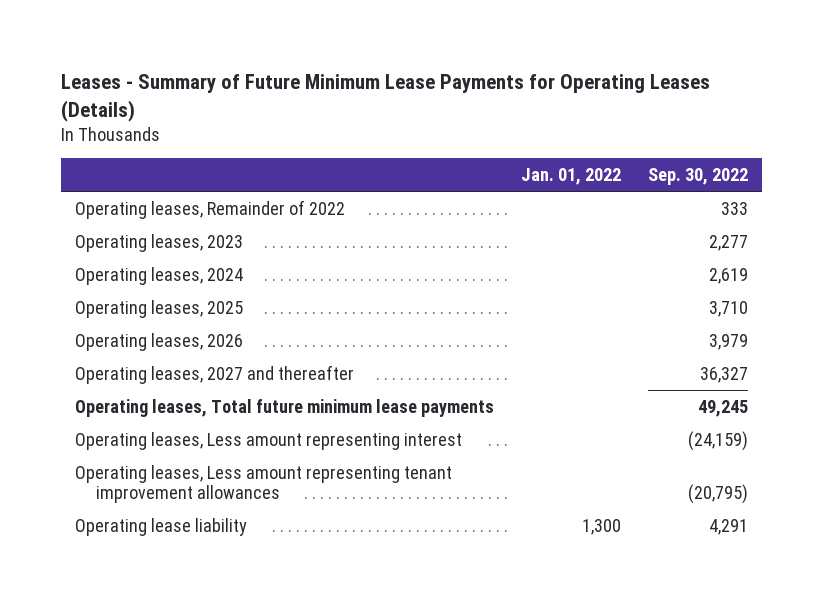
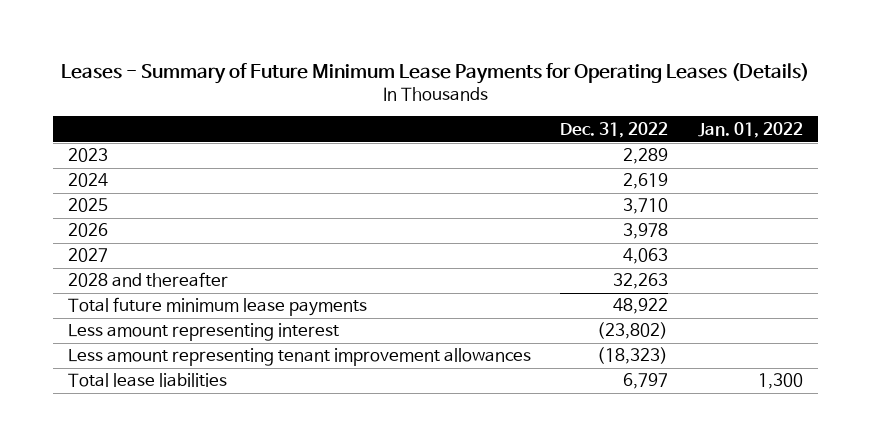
- | Jan. 01, 2022 | Sep. 30, 2022
+ | Dec. 31, 2022 | Jan. 01, 2022
- Operating leases, Remainder of 2022 | | 333
- Operating leases, 2023 | | 2,277
- Operating leases, 2024 | | 2,619
- Operating leases, 2025 | | 3,710
- Operating leases, 2026 | | 3,979
- Operating leases, 2027 and thereafter | | 36,327
- Operating leases, Total future minimum lease payments | | 49,245
- Operating leases, Less amount representing interest | | (24,159)
- Operating leases, Less amount representing tenant improvement allowances | | (20,795)
- Operating lease liability | 1,300 | 4,291
+ 2023 | 2,289 |
+ 2024 | 2,619 |
+ 2025 | 3,710 |
+ 2026 | 3,978 |
+ 2027 | 4,063 |
+ 2028 and thereafter | 32,263 |
+ Total future minimum lease payments | 48,922 |
+ Less amount representing interest | (23,802) |
+ Less amount representing tenant improvement allowances | (18,323) |
+ Total lease liabilities | 6,797 | 1,300

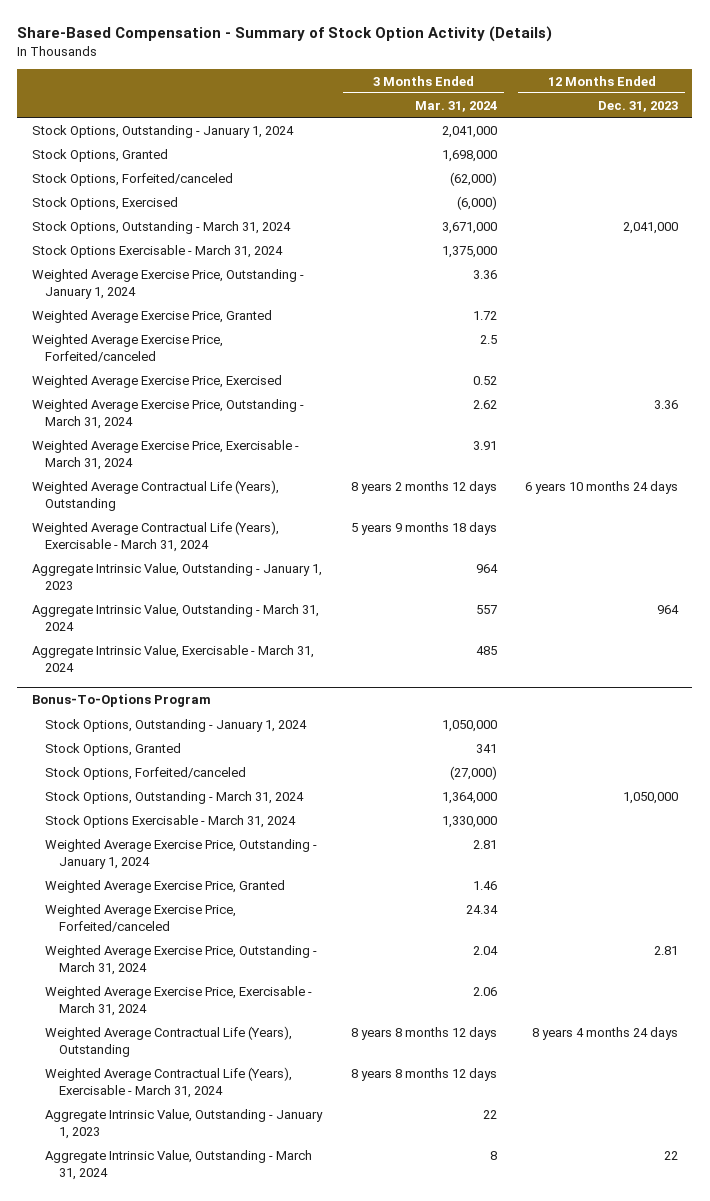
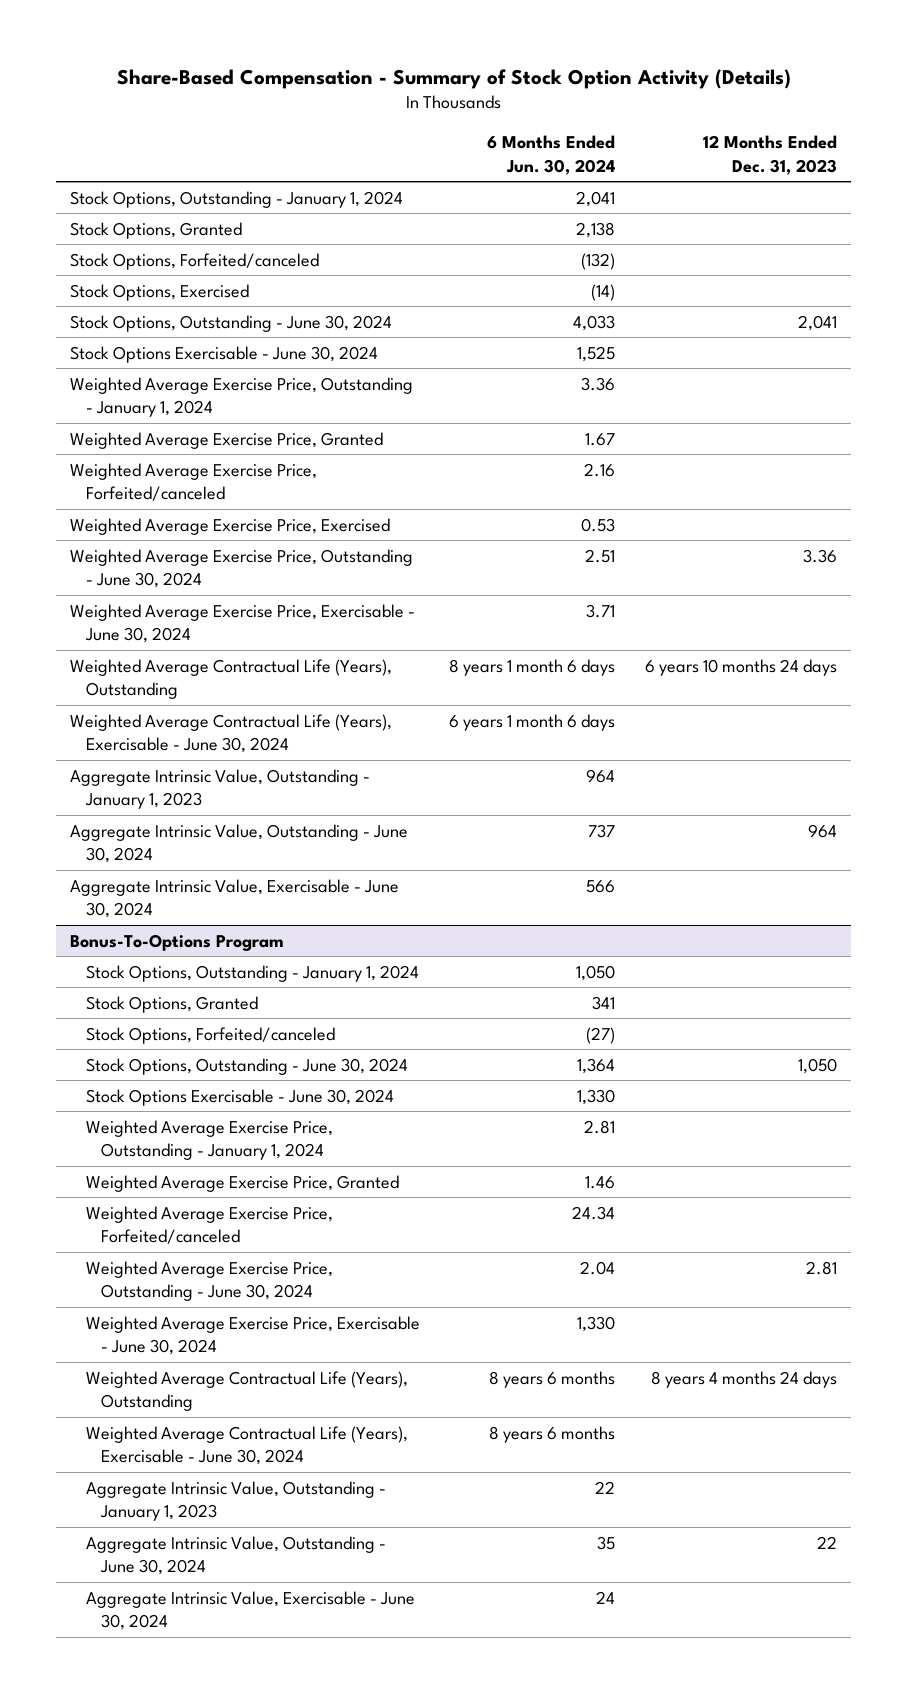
- | 3 Months Ended Mar. 31, 2024 | 12 Months Ended Dec. 31, 2023
+ | 6 Months Ended Jun. 30, 2024 | 12 Months Ended Dec. 31, 2023
- Stock Options, Outstanding - March 31, 2024 | 3,671,000 | 2,041,000
- Stock Options Exercisable - March 31, 2024 | 1,375,000 |
+ Stock Options, Outstanding - June 30, 2024 | 4,033 | 2,041
+ Stock Options Exercisable - June 30, 2024 | 1,525 |
- Weighted Average Exercise Price, Outstanding - March 31, 2024 | 2.62 | 3.36
- Weighted Average Exercise Price, Exercisable - March 31, 2024 | 3.91 |
+ Weighted Average Exercise Price, Outstanding - June 30, 2024 | 2.51 | 3.36
+ Weighted Average Exercise Price, Exercisable - June 30, 2024 | 3.71 |
- Weighted Average Contractual Life (Years), Exercisable - March 31, 2024 | 5 years 9 months 18 days |
+ Weighted Average Contractual Life (Years), Exercisable - June 30, 2024 | 6 years 1 month 6 days |
- Aggregate Intrinsic Value, Outstanding - March 31, 2024 | 557 | 964
- Aggregate Intrinsic Value, Exercisable - March 31, 2024 | 485 |
+ Aggregate Intrinsic Value, Outstanding - June 30, 2024 | 737 | 964
+ Aggregate Intrinsic Value, Exercisable - June 30, 2024 | 566 |
@ Bonus-To-Options Program
- Stock Options, Outstanding - March 31, 2024 | 1,364,000 | 1,050,000
- Stock Options Exercisable - March 31, 2024 | 1,330,000 |
+ Stock Options, Outstanding - June 30, 2024 | 1,364 | 1,050
+ Stock Options Exercisable - June 30, 2024 | 1,330 |
- Weighted Average Exercise Price, Outstanding - March 31, 2024 | 2.04 | 2.81
- Weighted Average Exercise Price, Exercisable - March 31, 2024 | 2.06 |
+ Weighted Average Exercise Price, Outstanding - June 30, 2024 | 2.04 | 2.81
+ Weighted Average Exercise Price, Exercisable - June 30, 2024 | 1,330 |
- Weighted Average Contractual Life (Years), Exercisable - March 31, 2024 | 8 years 8 months 12 days |
+ Weighted Average Contractual Life (Years), Exercisable - June 30, 2024 | 8 years 6 months |
- Aggregate Intrinsic Value, Outstanding - March 31, 2024 | 8 | 22
+ Aggregate Intrinsic Value, Outstanding - June 30, 2024 | 35 | 22
+ Aggregate Intrinsic Value, Exercisable - June 30, 2024 | 24 |

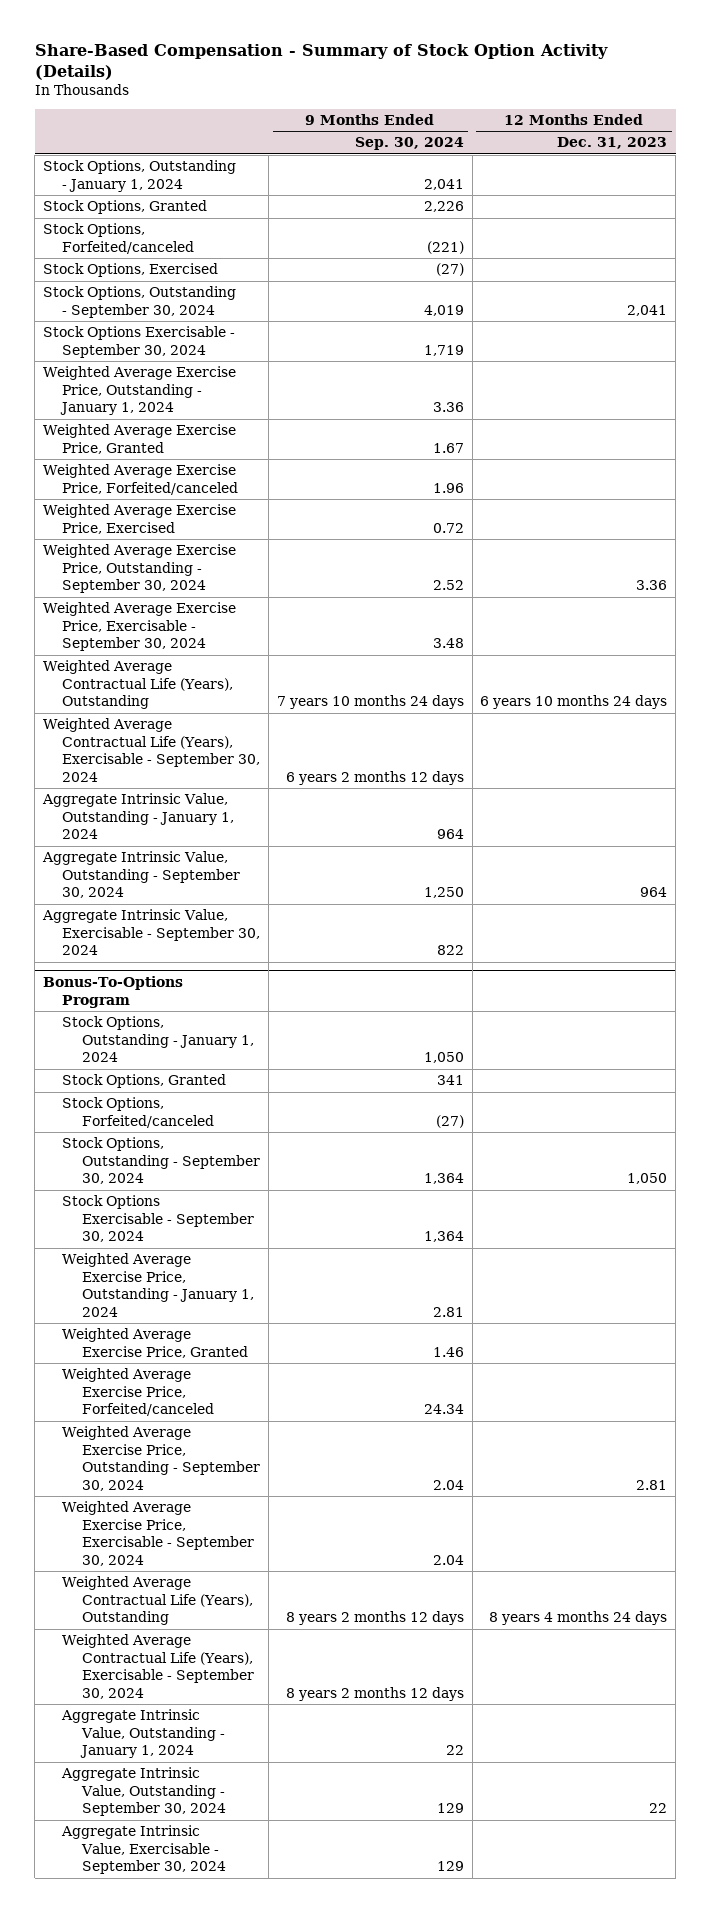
- | 6 Months Ended Jun. 30, 2024 | 12 Months Ended Dec. 31, 2023
+ | 9 Months Ended Sep. 30, 2024 | 12 Months Ended Dec. 31, 2023
- Stock Options, Outstanding - June 30, 2024 | 4,033 | 2,041
- Stock Options Exercisable - June 30, 2024 | 1,525 |
+ Stock Options, Outstanding - September 30, 2024 | 4,019 | 2,041
+ Stock Options Exercisable - September 30, 2024 | 1,719 |
- Weighted Average Exercise Price, Outstanding - June 30, 2024 | 2.51 | 3.36
- Weighted Average Exercise Price, Exercisable - June 30, 2024 | 3.71 |
+ Weighted Average Exercise Price, Outstanding - September 30, 2024 | 2.52 | 3.36
+ Weighted Average Exercise Price, Exercisable - September 30, 2024 | 3.48 |
- Weighted Average Contractual Life (Years), Exercisable - June 30, 2024 | 6 years 1 month 6 days |
- Aggregate Intrinsic Value, Outstanding - January 1, 2023 | 964 |
- Aggregate Intrinsic Value, Outstanding - June 30, 2024 | 737 | 964
- Aggregate Intrinsic Value, Exercisable - June 30, 2024 | 566 |
+ Weighted Average Contractual Life (Years), Exercisable - September 30, 2024 | 6 years 2 months 12 days |
+ Aggregate Intrinsic Value, Outstanding - January 1, 2024 | 964 |
+ Aggregate Intrinsic Value, Outstanding - September 30, 2024 | 1,250 | 964
+ Aggregate Intrinsic Value, Exercisable - September 30, 2024 | 822 |
@ Bonus-To-Options Program
- Stock Options, Outstanding - June 30, 2024 | 1,364 | 1,050
- Stock Options Exercisable - June 30, 2024 | 1,330 |
+ Stock Options, Outstanding - September 30, 2024 | 1,364 | 1,050
+ Stock Options Exercisable - September 30, 2024 | 1,364 |
- Weighted Average Exercise Price, Outstanding - June 30, 2024 | 2.04 | 2.81
- Weighted Average Exercise Price, Exercisable - June 30, 2024 | 1,330 |
+ Weighted Average Exercise Price, Outstanding - September 30, 2024 | 2.04 | 2.81
+ Weighted Average Exercise Price, Exercisable - September 30, 2024 | 2.04 |
- Weighted Average Contractual Life (Years), Exercisable - June 30, 2024 | 8 years 6 months |
- Aggregate Intrinsic Value, Outstanding - January 1, 2023 | 22 |
- Aggregate Intrinsic Value, Outstanding - June 30, 2024 | 35 | 22
- Aggregate Intrinsic Value, Exercisable - June 30, 2024 | 24 |
+ Weighted Average Contractual Life (Years), Exercisable - September 30, 2024 | 8 years 2 months 12 days |
+ Aggregate Intrinsic Value, Outstanding - January 1, 2024 | 22 |
+ Aggregate Intrinsic Value, Outstanding - September 30, 2024 | 129 | 22
+ Aggregate Intrinsic Value, Exercisable - September 30, 2024 | 129 |

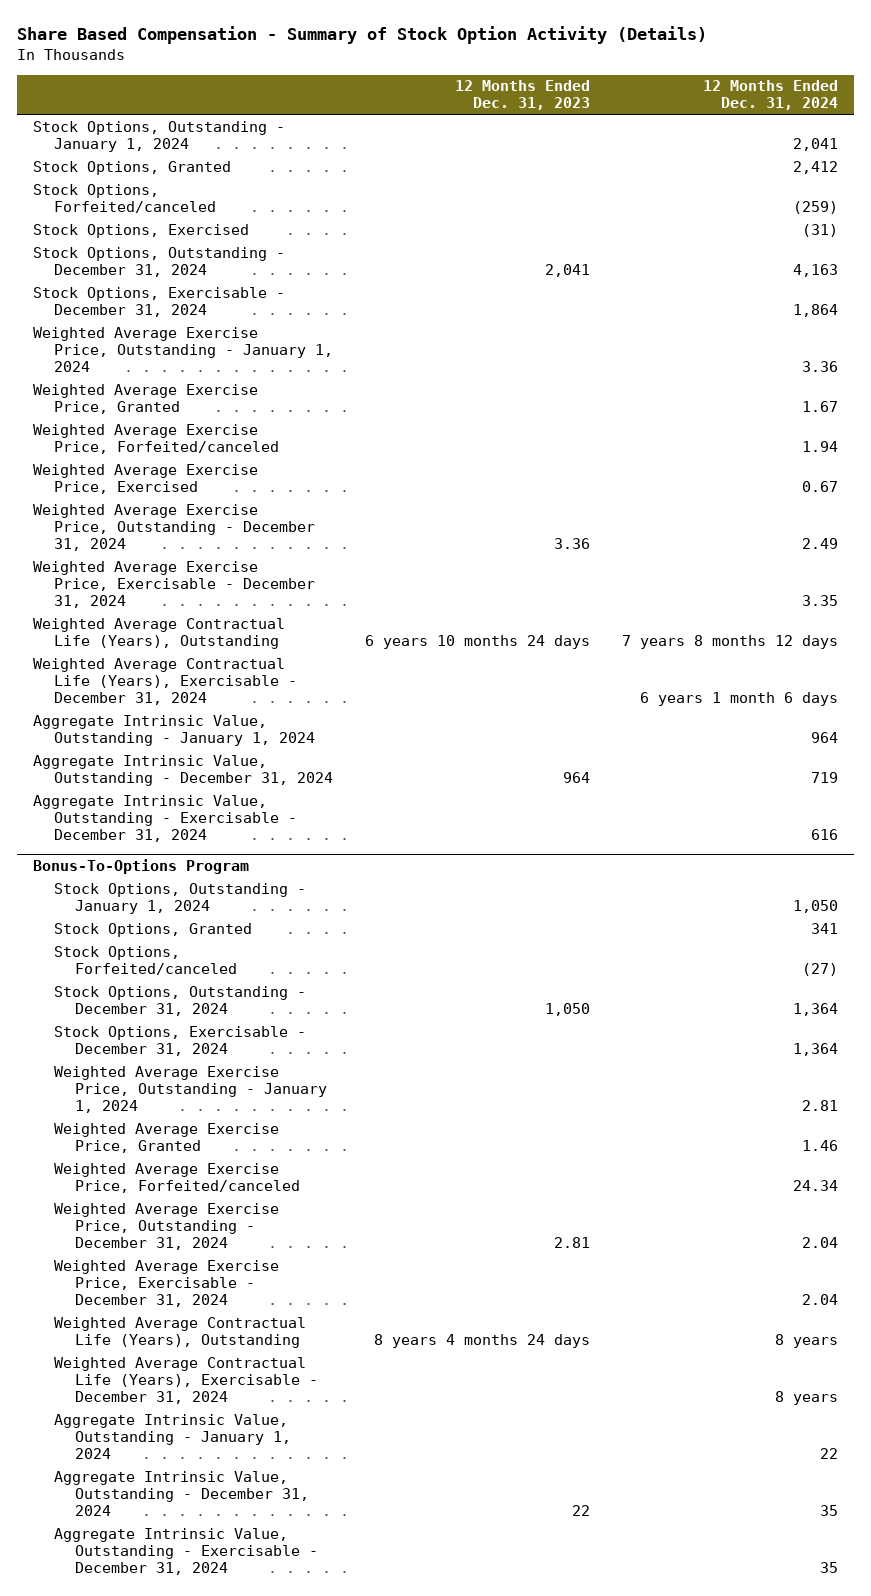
- Share-Based Compensation - Summary of Stock Option Activity (Details)
+ Share Based Compensation - Summary of Stock Option Activity (Details)
- | 9 Months Ended Sep. 30, 2024 | 12 Months Ended Dec. 31, 2023
+ | 12 Months Ended Dec. 31, 2023 | 12 Months Ended Dec. 31, 2024
- Stock Options, Outstanding - September 30, 2024 | 4,019 | 2,041
- Stock Options Exercisable - September 30, 2024 | 1,719 |
+ Stock Options, Outstanding - December 31, 2024 | 2,041 | 4,163
+ Stock Options, Exercisable - December 31, 2024 | | 1,864
- Weighted Average Exercise Price, Outstanding - September 30, 2024 | 2.52 | 3.36
- Weighted Average Exercise Price, Exercisable - September 30, 2024 | 3.48 |
+ Weighted Average Exercise Price, Outstanding - December 31, 2024 | 3.36 | 2.49
+ Weighted Average Exercise Price, Exercisable - December 31, 2024 | | 3.35
- Weighted Average Contractual Life (Years), Exercisable - September 30, 2024 | 6 years 2 months 12 days |
+ Weighted Average Contractual Life (Years), Exercisable - December 31, 2024 | | 6 years 1 month 6 days
- Aggregate Intrinsic Value, Outstanding - September 30, 2024 | 1,250 | 964
- Aggregate Intrinsic Value, Exercisable - September 30, 2024 | 822 |
+ Aggregate Intrinsic Value, Outstanding - December 31, 2024 | 964 | 719
+ Aggregate Intrinsic Value, Outstanding - Exercisable - December 31, 2024 | | 616
@ Bonus-To-Options Program
- Stock Options, Outstanding - September 30, 2024 | 1,364 | 1,050
- Stock Options Exercisable - September 30, 2024 | 1,364 |
+ Stock Options, Outstanding - December 31, 2024 | 1,050 | 1,364
+ Stock Options, Exercisable - December 31, 2024 | | 1,364
- Weighted Average Exercise Price, Outstanding - September 30, 2024 | 2.04 | 2.81
- Weighted Average Exercise Price, Exercisable - September 30, 2024 | 2.04 |
+ Weighted Average Exercise Price, Outstanding - December 31, 2024 | 2.81 | 2.04
+ Weighted Average Exercise Price, Exercisable - December 31, 2024 | | 2.04
- Weighted Average Contractual Life (Years), Exercisable - September 30, 2024 | 8 years 2 months 12 days |
+ Weighted Average Contractual Life (Years), Exercisable - December 31, 2024 | | 8 years
- Aggregate Intrinsic Value, Outstanding - September 30, 2024 | 129 | 22
- Aggregate Intrinsic Value, Exercisable - September 30, 2024 | 129 |
+ Aggregate Intrinsic Value, Outstanding - December 31, 2024 | 22 | 35
+ Aggregate Intrinsic Value, Outstanding - Exercisable - December 31, 2024 | | 35

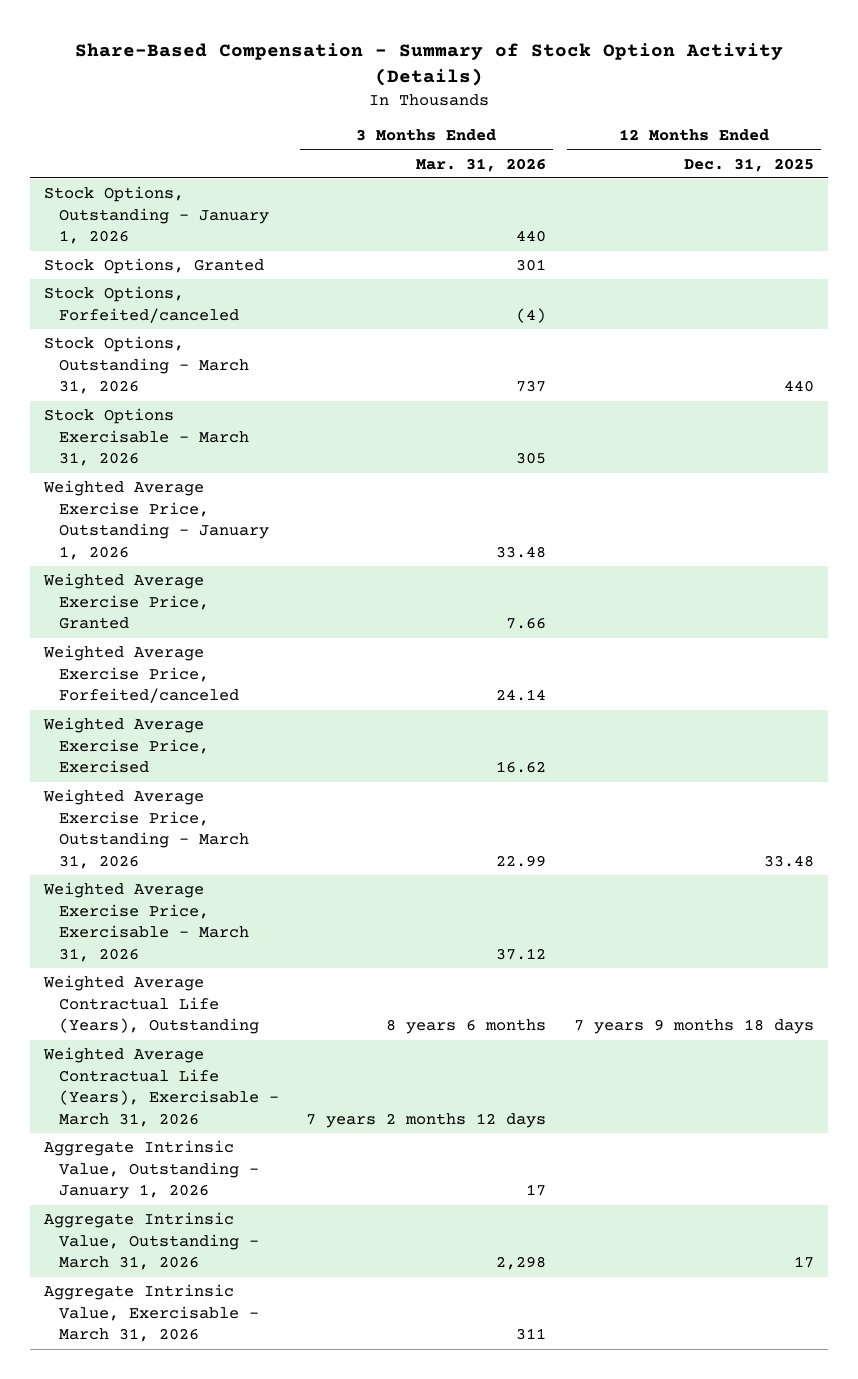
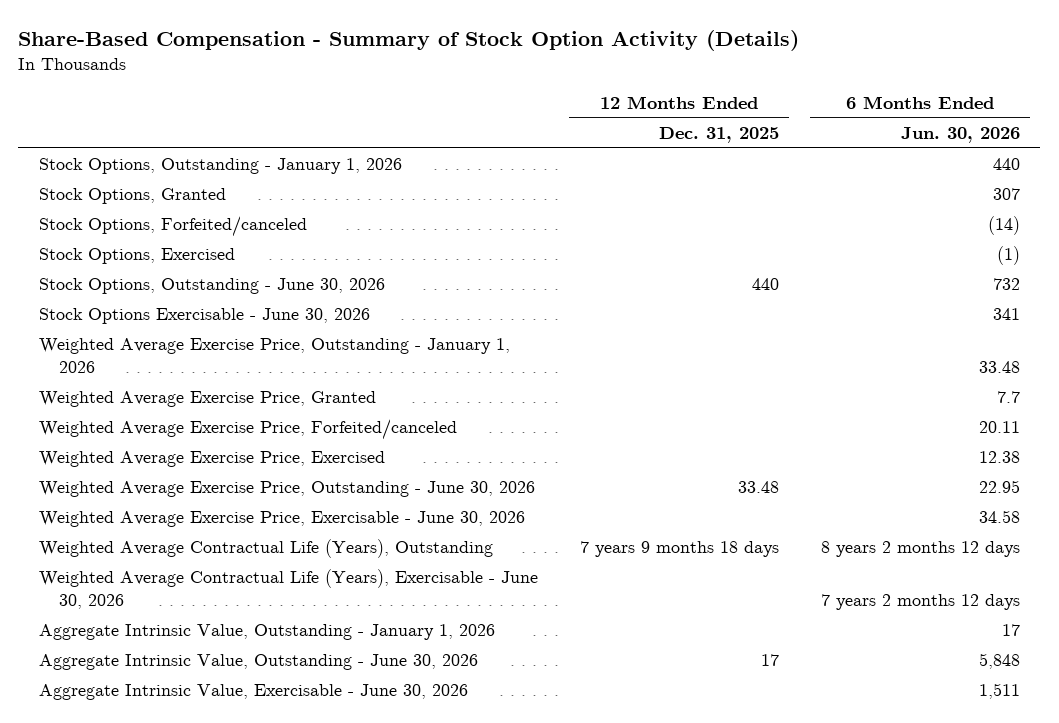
- | 3 Months Ended Mar. 31, 2026 | 12 Months Ended Dec. 31, 2025
+ | 12 Months Ended Dec. 31, 2025 | 6 Months Ended Jun. 30, 2026
- Stock Options, Outstanding - March 31, 2026 | 737 | 440
- Stock Options Exercisable - March 31, 2026 | 305 |
+ Stock Options, Exercised | | (1)
+ Stock Options, Outstanding - June 30, 2026 | 440 | 732
+ Stock Options Exercisable - June 30, 2026 | | 341
- Weighted Average Exercise Price, Outstanding - March 31, 2026 | 22.99 | 33.48
- Weighted Average Exercise Price, Exercisable - March 31, 2026 | 37.12 |
+ Weighted Average Exercise Price, Outstanding - June 30, 2026 | 33.48 | 22.95
+ Weighted Average Exercise Price, Exercisable - June 30, 2026 | | 34.58
- Weighted Average Contractual Life (Years), Exercisable - March 31, 2026 | 7 years 2 months 12 days |
+ Weighted Average Contractual Life (Years), Exercisable - June 30, 2026 | | 7 years 2 months 12 days
- Aggregate Intrinsic Value, Outstanding - March 31, 2026 | 2,298 | 17
- Aggregate Intrinsic Value, Exercisable - March 31, 2026 | 311 |
+ Aggregate Intrinsic Value, Outstanding - June 30, 2026 | 17 | 5,848
+ Aggregate Intrinsic Value, Exercisable - June 30, 2026 | | 1,511

